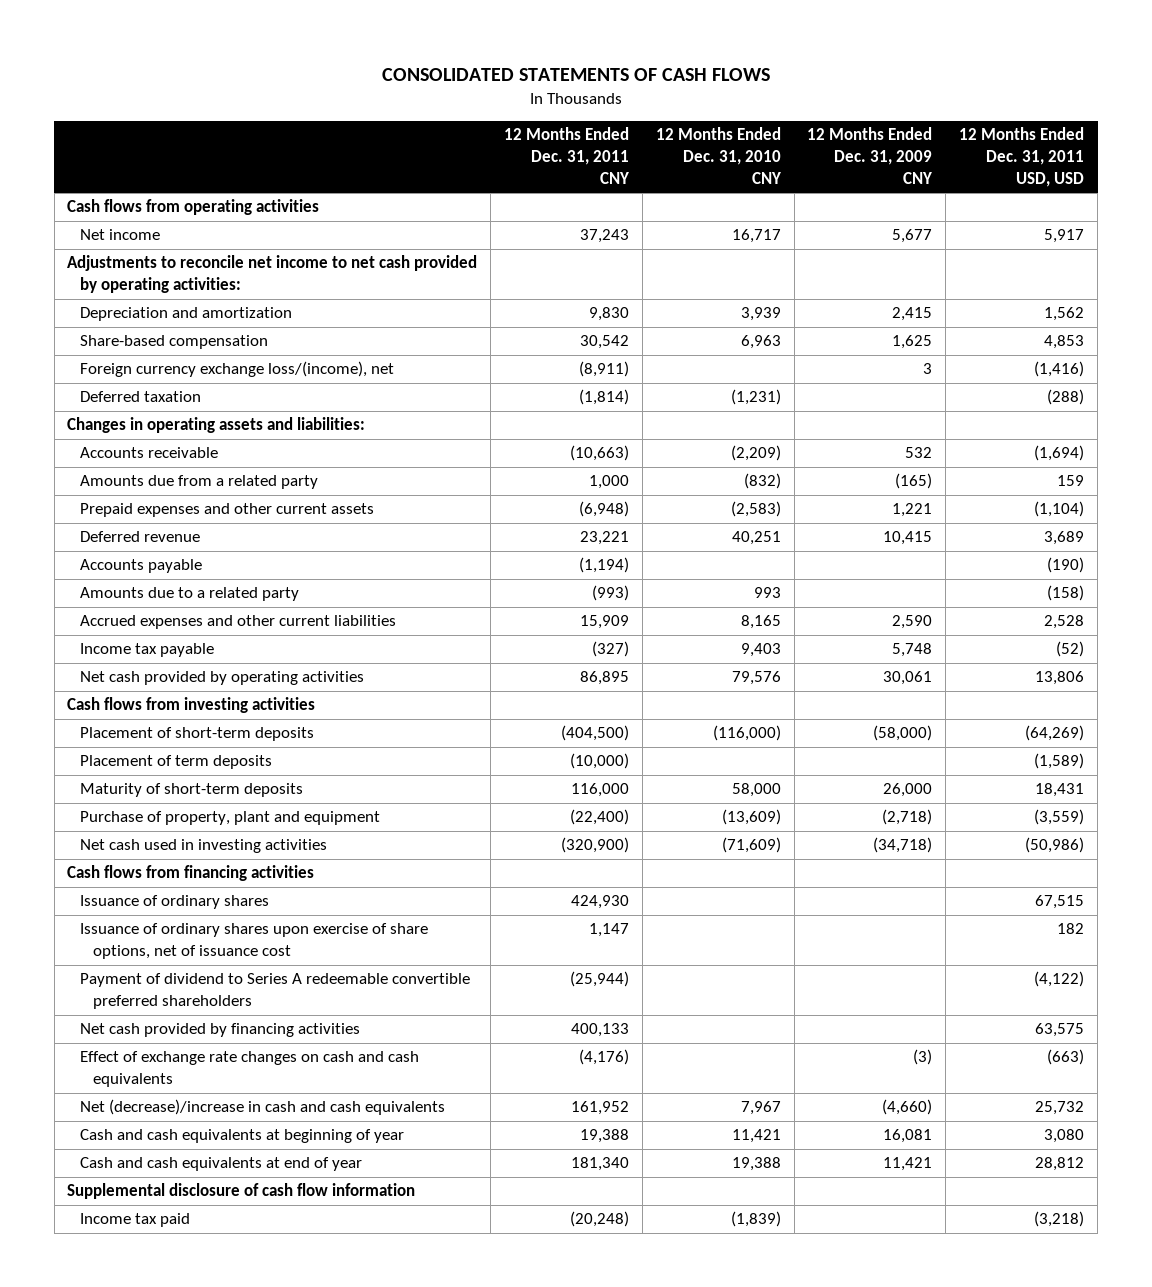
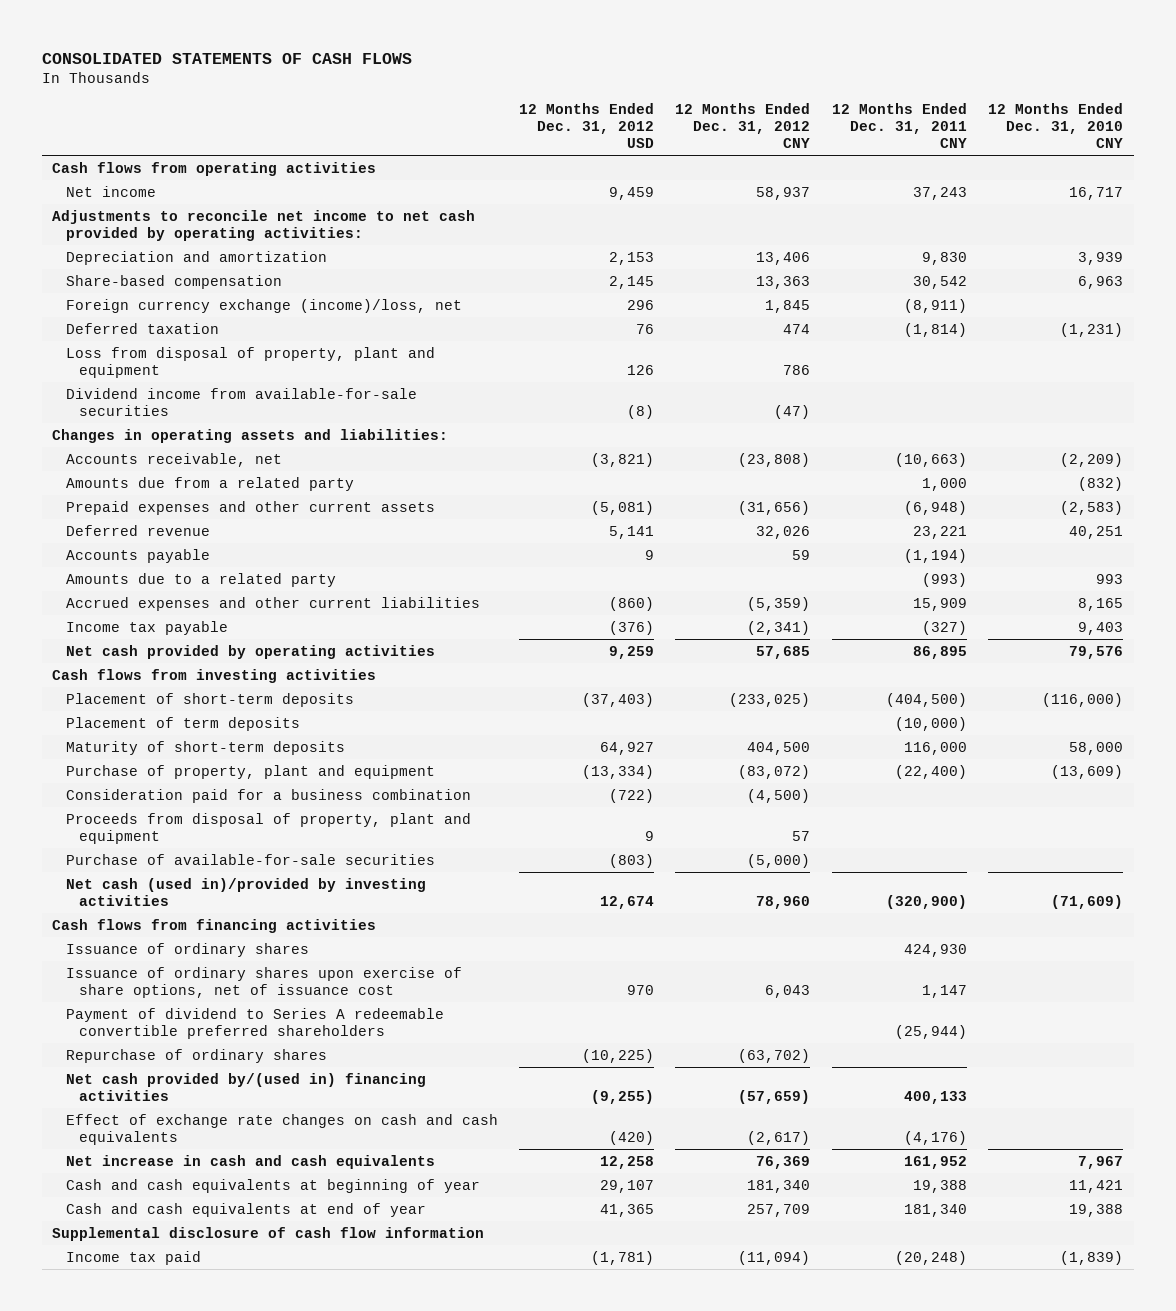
- | 12 Months Ended Dec. 31, 2011 CNY | 12 Months Ended Dec. 31, 2010 CNY | 12 Months Ended Dec. 31, 2009 CNY | 12 Months Ended Dec. 31, 2011 USD, USD
+ | 12 Months Ended Dec. 31, 2012 USD | 12 Months Ended Dec. 31, 2012 CNY | 12 Months Ended Dec. 31, 2011 CNY | 12 Months Ended Dec. 31, 2010 CNY
- Foreign currency exchange loss/(income), net | (8,911) | | 3 | (1,416)
+ Foreign currency exchange (income)/loss, net | 296 | 1,845 | (8,911) |
+ Loss from disposal of property, plant and equipment | 126 | 786 | |
+ Dividend income from available-for-sale securities | (8) | (47) | |
- Accounts receivable | (10,663) | (2,209) | 532 | (1,694)
+ Accounts receivable, net | (3,821) | (23,808) | (10,663) | (2,209)
- Net cash used in investing activities | (320,900) | (71,609) | (34,718) | (50,986)
+ Consideration paid for a business combination | (722) | (4,500) | |
+ Proceeds from disposal of property, plant and equipment | 9 | 57 | |
+ Purchase of available-for-sale securities | (803) | (5,000) | |
+ Net cash (used in)/provided by investing activities | 12,674 | 78,960 | (320,900) | (71,609)
- Net cash provided by financing activities | 400,133 | | | 63,575
+ Repurchase of ordinary shares | (10,225) | (63,702) | |
+ Net cash provided by/(used in) financing activities | (9,255) | (57,659) | 400,133 |
- Net (decrease)/increase in cash and cash equivalents | 161,952 | 7,967 | (4,660) | 25,732
+ Net increase in cash and cash equivalents | 12,258 | 76,369 | 161,952 | 7,967

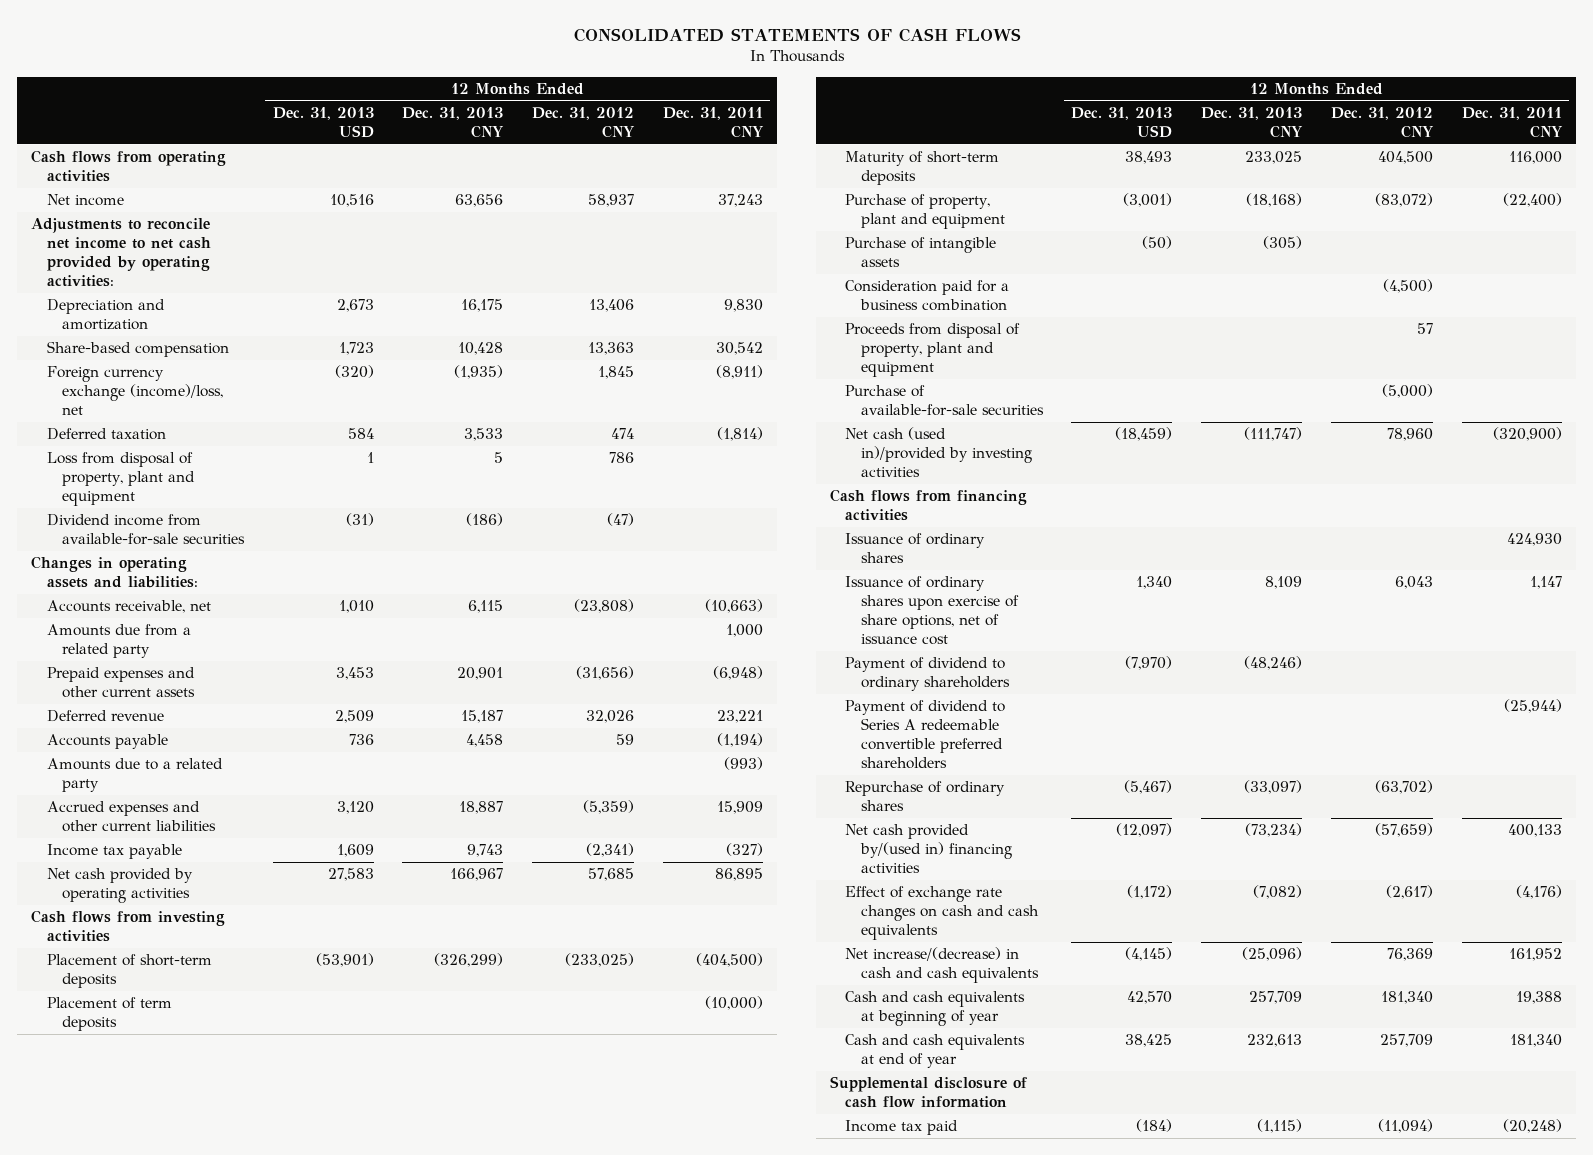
- | 12 Months Ended Dec. 31, 2012 USD | 12 Months Ended Dec. 31, 2012 CNY | 12 Months Ended Dec. 31, 2011 CNY | 12 Months Ended Dec. 31, 2010 CNY
+ | 12 Months Ended Dec. 31, 2013 USD | 12 Months Ended Dec. 31, 2013 CNY | 12 Months Ended Dec. 31, 2012 CNY | 12 Months Ended Dec. 31, 2011 CNY
+ Purchase of intangible assets | (50) | (305) | |
+ Payment of dividend to ordinary shareholders | (7,970) | (48,246) | |
- Net increase in cash and cash equivalents | 12,258 | 76,369 | 161,952 | 7,967
+ Net increase/(decrease) in cash and cash equivalents | (4,145) | (25,096) | 76,369 | 161,952

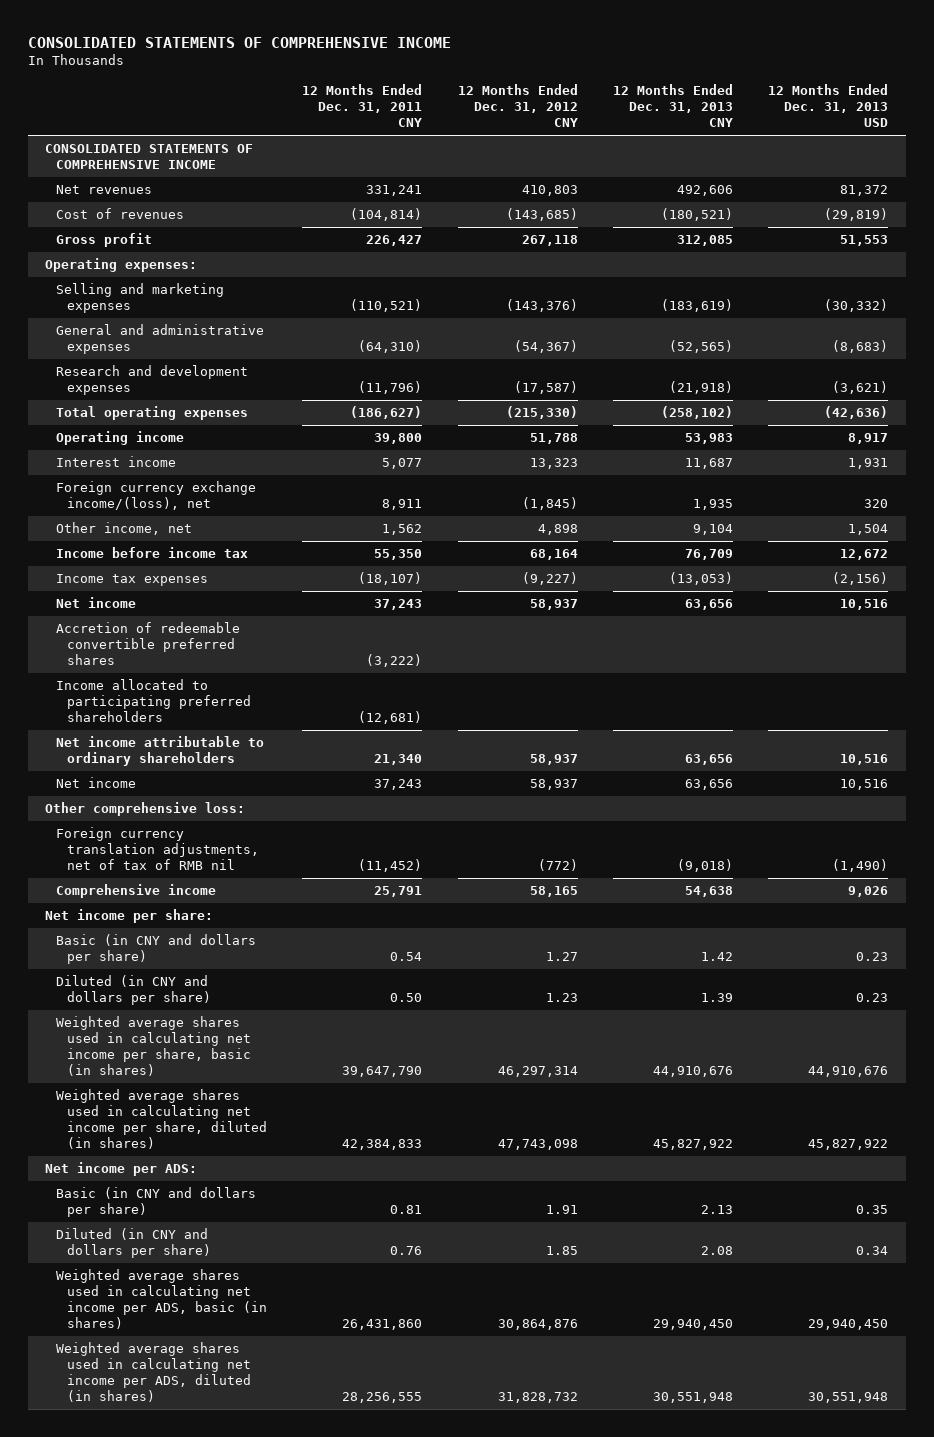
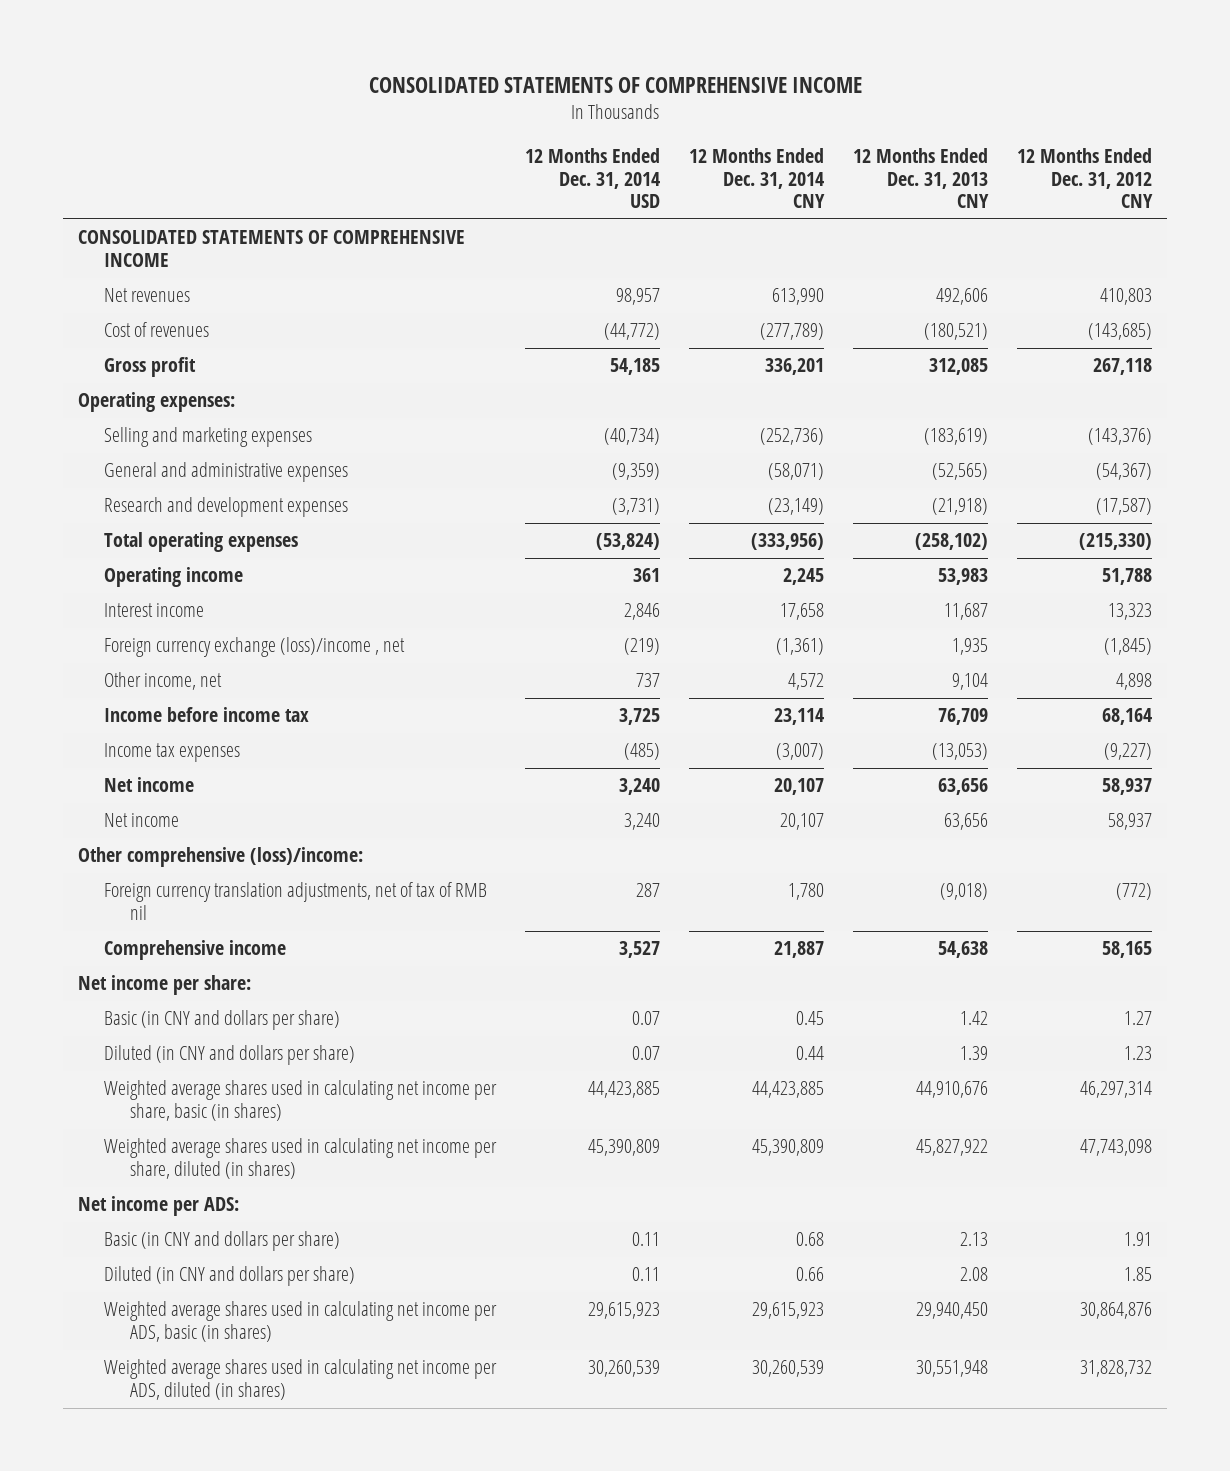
- | 12 Months Ended Dec. 31, 2011 CNY | 12 Months Ended Dec. 31, 2012 CNY | 12 Months Ended Dec. 31, 2013 CNY | 12 Months Ended Dec. 31, 2013 USD
+ | 12 Months Ended Dec. 31, 2014 USD | 12 Months Ended Dec. 31, 2014 CNY | 12 Months Ended Dec. 31, 2013 CNY | 12 Months Ended Dec. 31, 2012 CNY
- Foreign currency exchange income/(loss), net | 8,911 | (1,845) | 1,935 | 320
+ Foreign currency exchange (loss)/income , net | (219) | (1,361) | 1,935 | (1,845)
- Accretion of redeemable convertible preferred shares | (3,222) | | |
- Income allocated to participating preferred shareholders | (12,681) | | |
- Net income attributable to ordinary shareholders | 21,340 | 58,937 | 63,656 | 10,516
- Other comprehensive loss:
+ Other comprehensive (loss)/income:

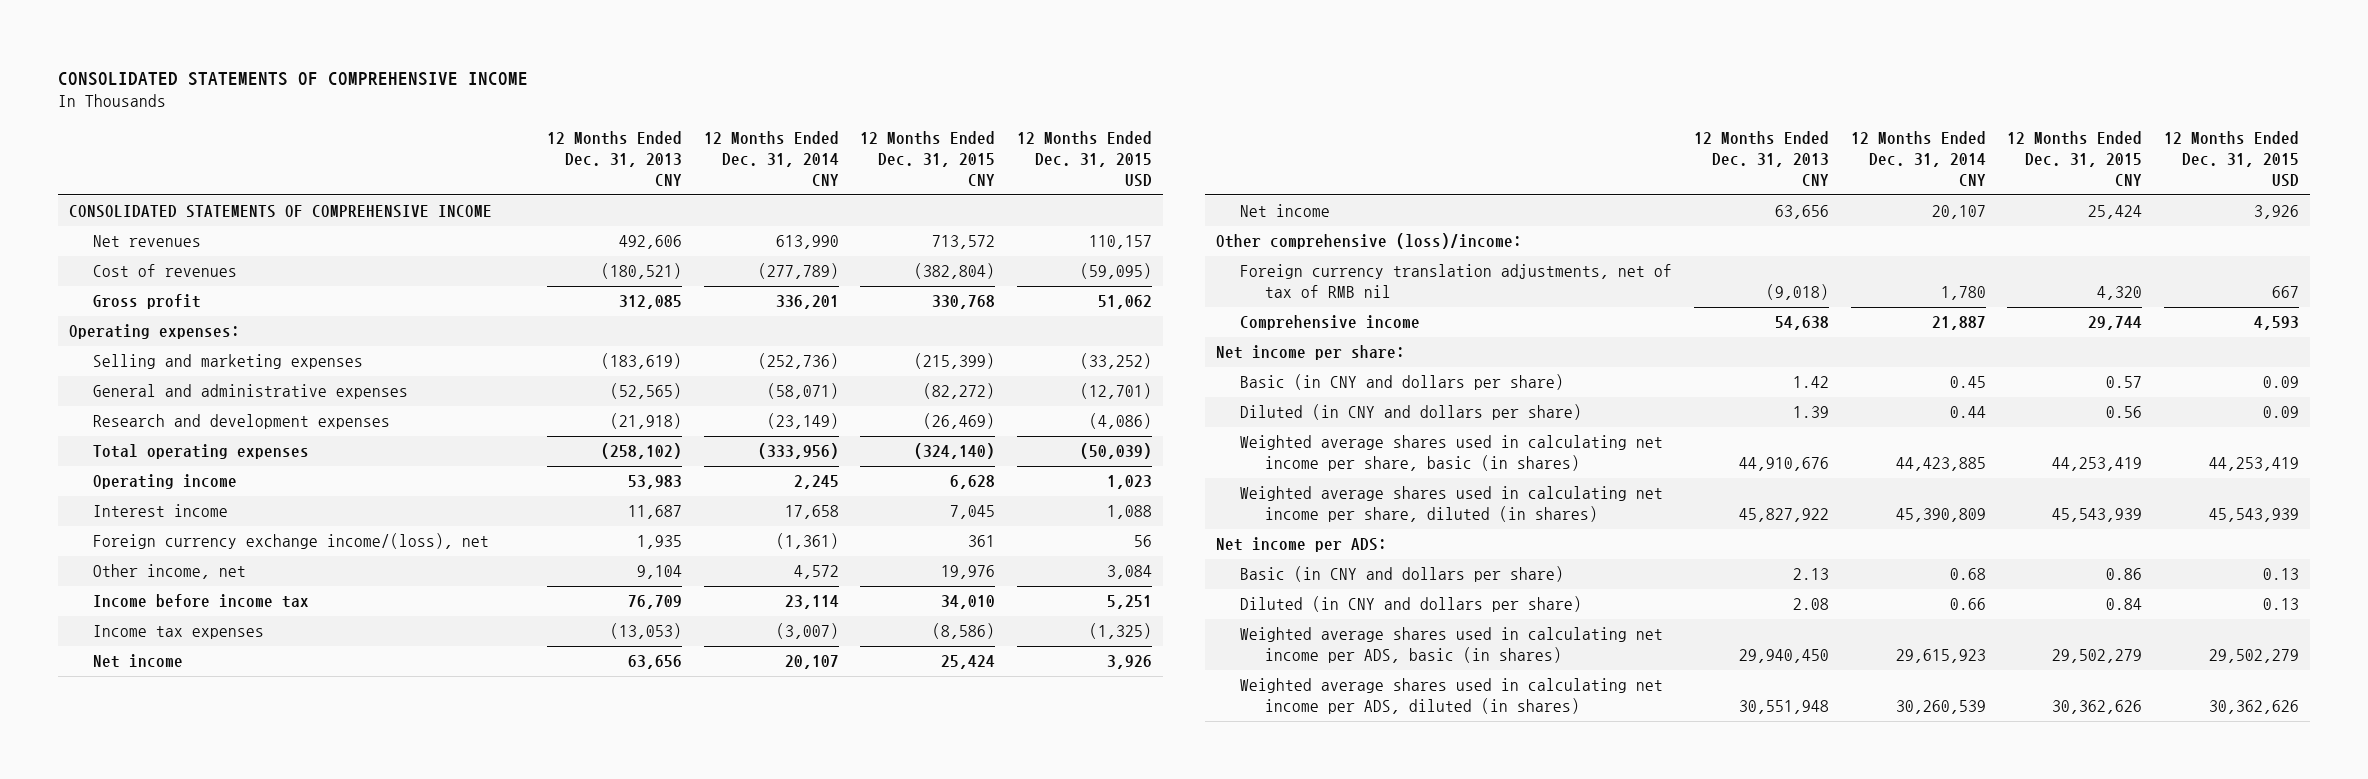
- | 12 Months Ended Dec. 31, 2014 USD | 12 Months Ended Dec. 31, 2014 CNY | 12 Months Ended Dec. 31, 2013 CNY | 12 Months Ended Dec. 31, 2012 CNY
+ | 12 Months Ended Dec. 31, 2013 CNY | 12 Months Ended Dec. 31, 2014 CNY | 12 Months Ended Dec. 31, 2015 CNY | 12 Months Ended Dec. 31, 2015 USD
- Foreign currency exchange (loss)/income , net | (219) | (1,361) | 1,935 | (1,845)
+ Foreign currency exchange income/(loss), net | 1,935 | (1,361) | 361 | 56

